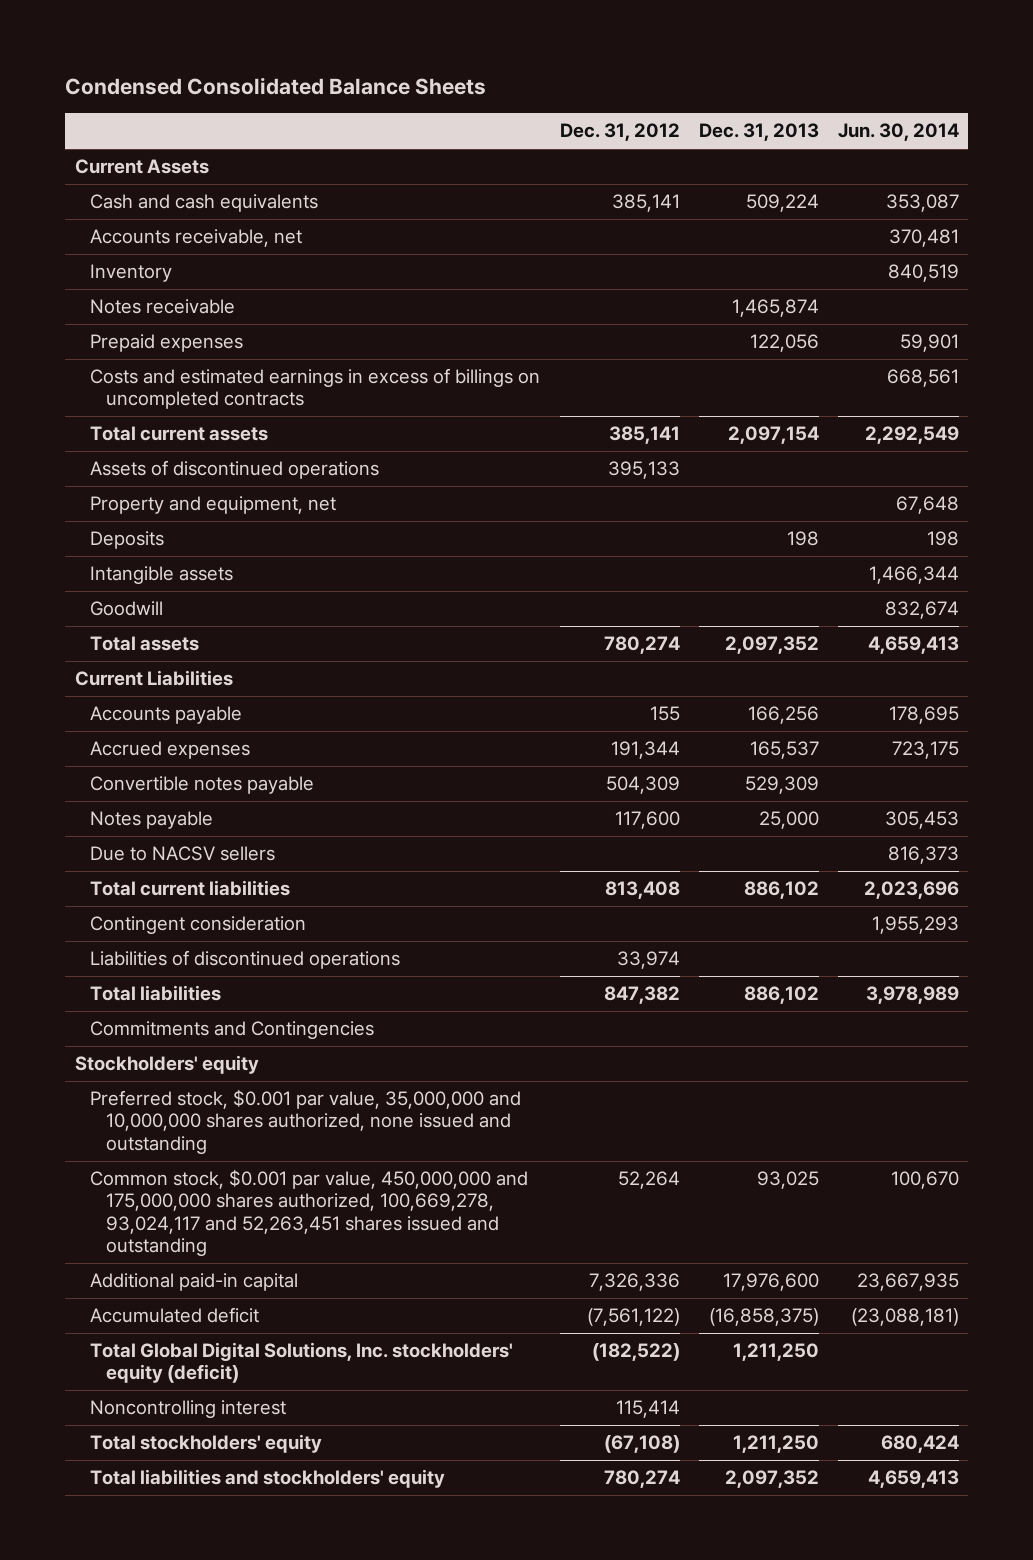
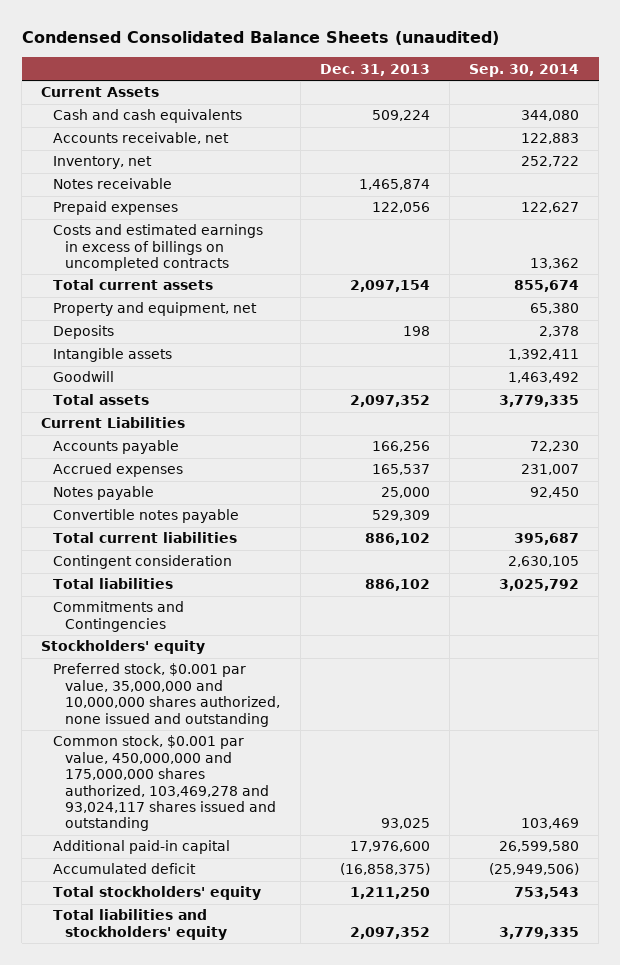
- Condensed Consolidated Balance Sheets
+ Condensed Consolidated Balance Sheets (unaudited)
- | Dec. 31, 2012 | Dec. 31, 2013 | Jun. 30, 2014
+ | Dec. 31, 2013 | Sep. 30, 2014
- Inventory | | | 840,519
+ Inventory, net | | 252,722
- Assets of discontinued operations | 395,133 | |
- Due to NACSV sellers | | | 816,373
moved down: Convertible notes payable | 529,309 |
- Liabilities of discontinued operations | 33,974 | |
- Common stock, $0.001 par value, 450,000,000 and 175,000,000 shares authorized, 100,669,278, 93,024,117 and 52,263,451 shares issued and outstanding | 52,264 | 93,025 | 100,670
+ Common stock, $0.001 par value, 450,000,000 and 175,000,000 shares authorized, 103,469,278 and 93,024,117 shares issued and outstanding | 93,025 | 103,469
- Total Global Digital Solutions, Inc. stockholders' equity (deficit) | (182,522) | 1,211,250 |
- Noncontrolling interest | 115,414 | |

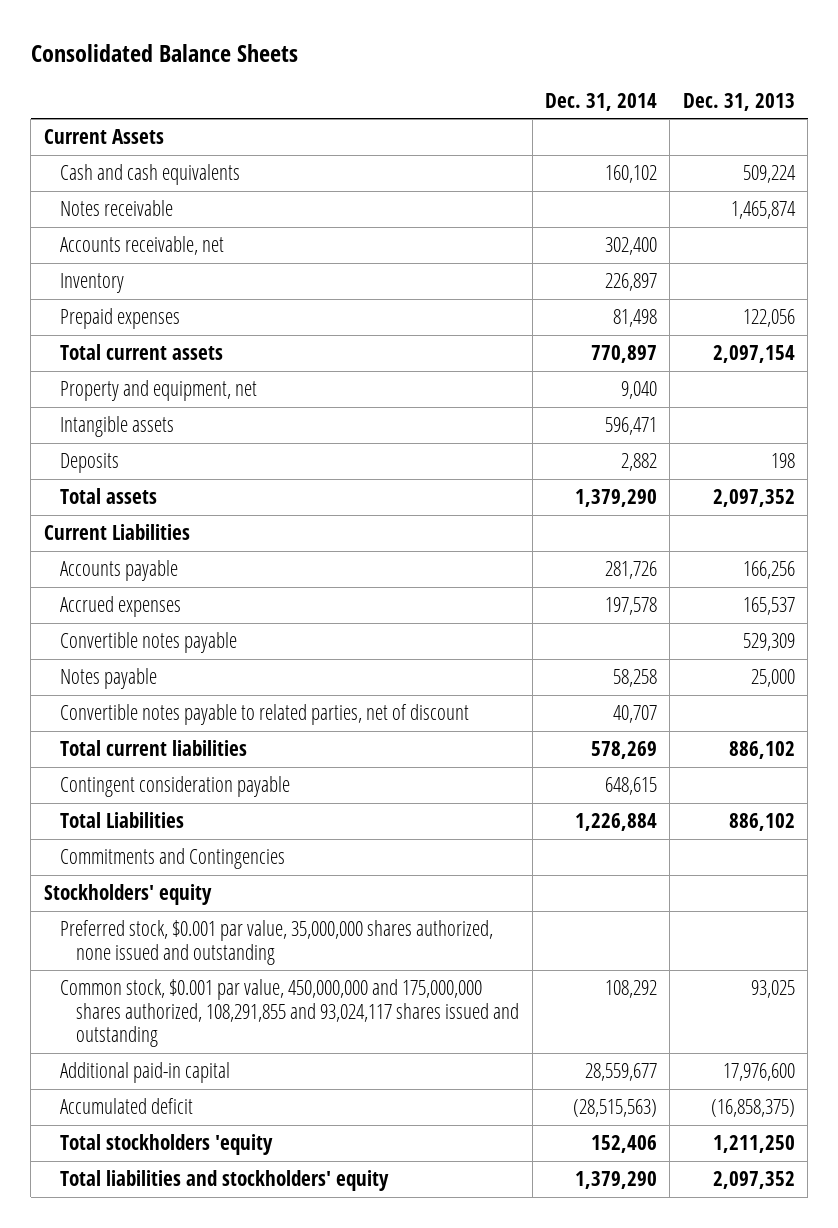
- Condensed Consolidated Balance Sheets (unaudited)
+ Consolidated Balance Sheets
- | Dec. 31, 2013 | Sep. 30, 2014
+ | Dec. 31, 2014 | Dec. 31, 2013
- Inventory, net | | 252,722
moved down: Accounts receivable, net | 302,400 |
+ Inventory | 226,897 |
- Costs and estimated earnings in excess of billings on uncompleted contracts | | 13,362
- Goodwill | | 1,463,492
moved down: Deposits | 2,882 | 198
moved down: Notes payable | 58,258 | 25,000
+ Convertible notes payable to related parties, net of discount | 40,707 |
- Contingent consideration | | 2,630,105
- Total liabilities | 886,102 | 3,025,792
+ Contingent consideration payable | 648,615 |
+ Total Liabilities | 1,226,884 | 886,102
- Preferred stock, $0.001 par value, 35,000,000 and 10,000,000 shares authorized, none issued and outstanding
- Common stock, $0.001 par value, 450,000,000 and 175,000,000 shares authorized, 103,469,278 and 93,024,117 shares issued and outstanding | 93,025 | 103,469
+ Preferred stock, $0.001 par value, 35,000,000 shares authorized, none issued and outstanding
+ Common stock, $0.001 par value, 450,000,000 and 175,000,000 shares authorized, 108,291,855 and 93,024,117 shares issued and outstanding | 108,292 | 93,025
- Total stockholders' equity | 1,211,250 | 753,543
+ Total stockholders 'equity | 152,406 | 1,211,250

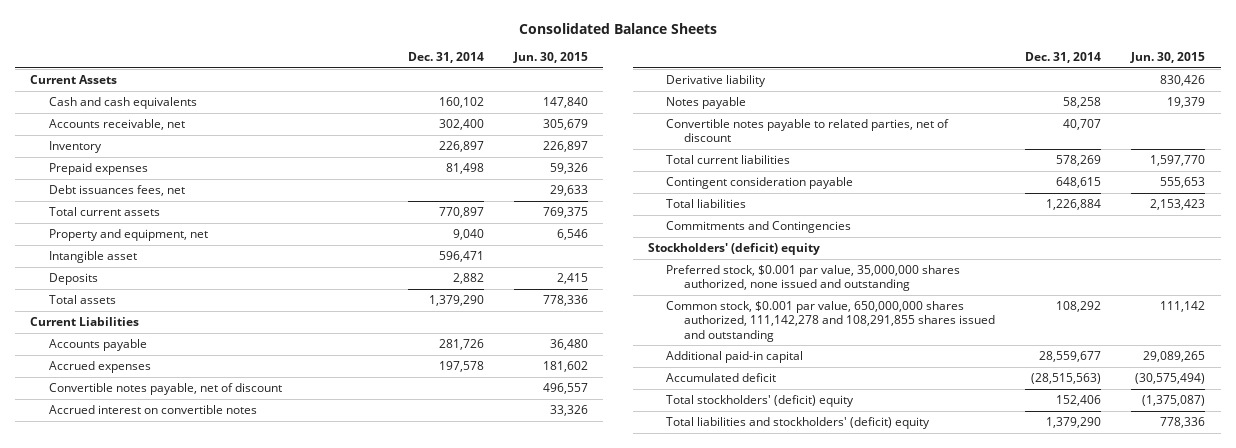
- | Dec. 31, 2014 | Dec. 31, 2013
+ | Dec. 31, 2014 | Jun. 30, 2015
- Notes receivable | | 1,465,874
+ Debt issuances fees, net | | 29,633
- Intangible assets | 596,471 |
+ Intangible asset | 596,471 |
- Convertible notes payable | | 529,309
+ Convertible notes payable, net of discount | | 496,557
+ Accrued interest on convertible notes | | 33,326
+ Derivative liability | | 830,426
- Total Liabilities | 1,226,884 | 886,102
+ Total liabilities | 1,226,884 | 2,153,423
- Stockholders' equity
+ Stockholders' (deficit) equity
- Common stock, $0.001 par value, 450,000,000 and 175,000,000 shares authorized, 108,291,855 and 93,024,117 shares issued and outstanding | 108,292 | 93,025
+ Common stock, $0.001 par value, 650,000,000 shares authorized, 111,142,278 and 108,291,855 shares issued and outstanding | 108,292 | 111,142
- Total stockholders 'equity | 152,406 | 1,211,250
- Total liabilities and stockholders' equity | 1,379,290 | 2,097,352
+ Total stockholders' (deficit) equity | 152,406 | (1,375,087)
+ Total liabilities and stockholders' (deficit) equity | 1,379,290 | 778,336

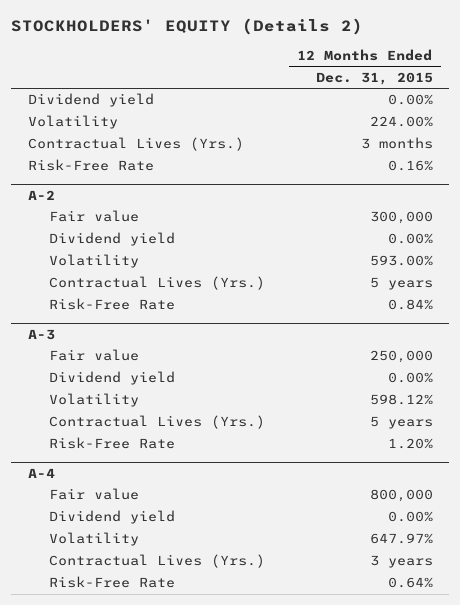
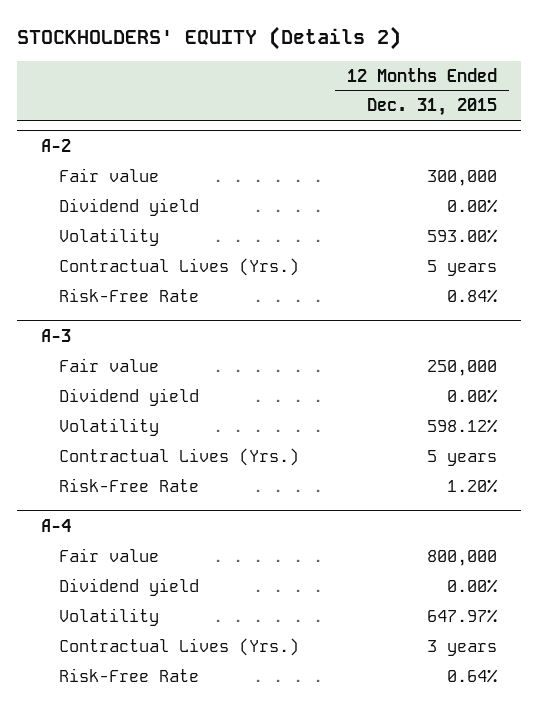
- Dividend yield | 0.00%
- Volatility | 224.00%
- Contractual Lives (Yrs.) | 3 months
- Risk-Free Rate | 0.16%

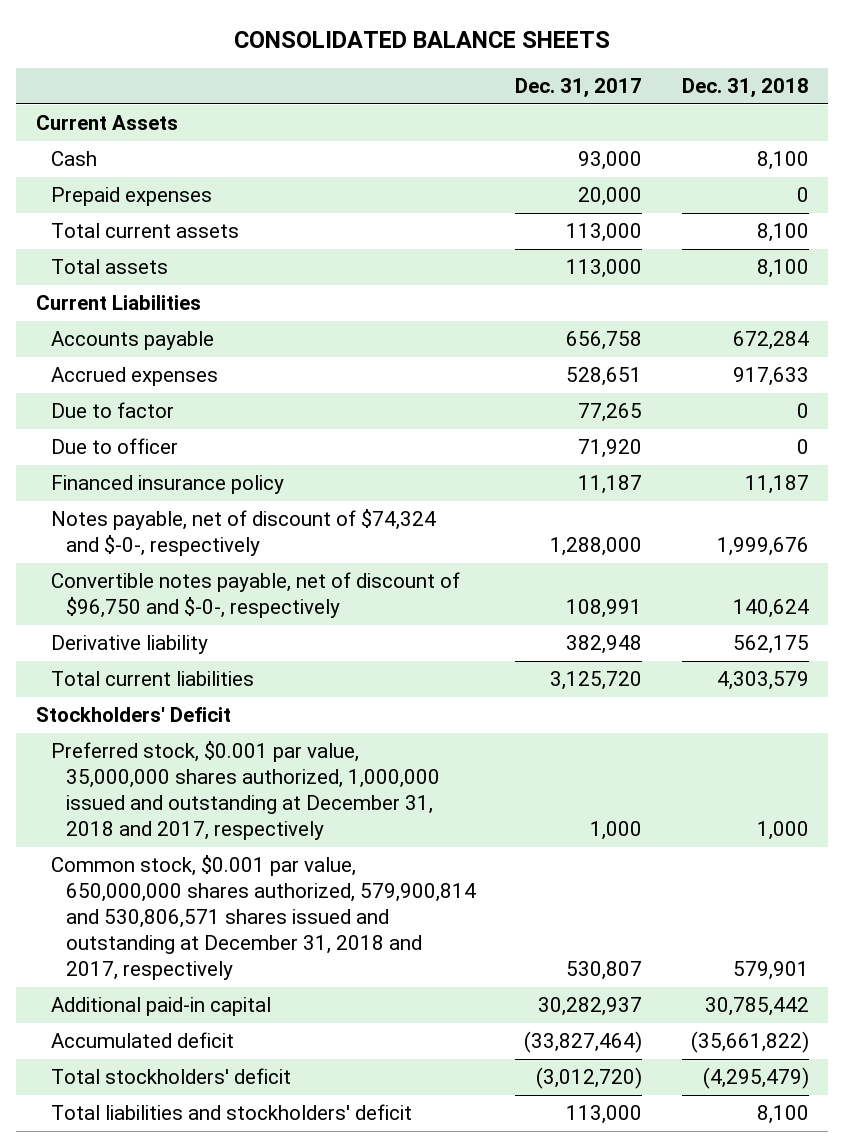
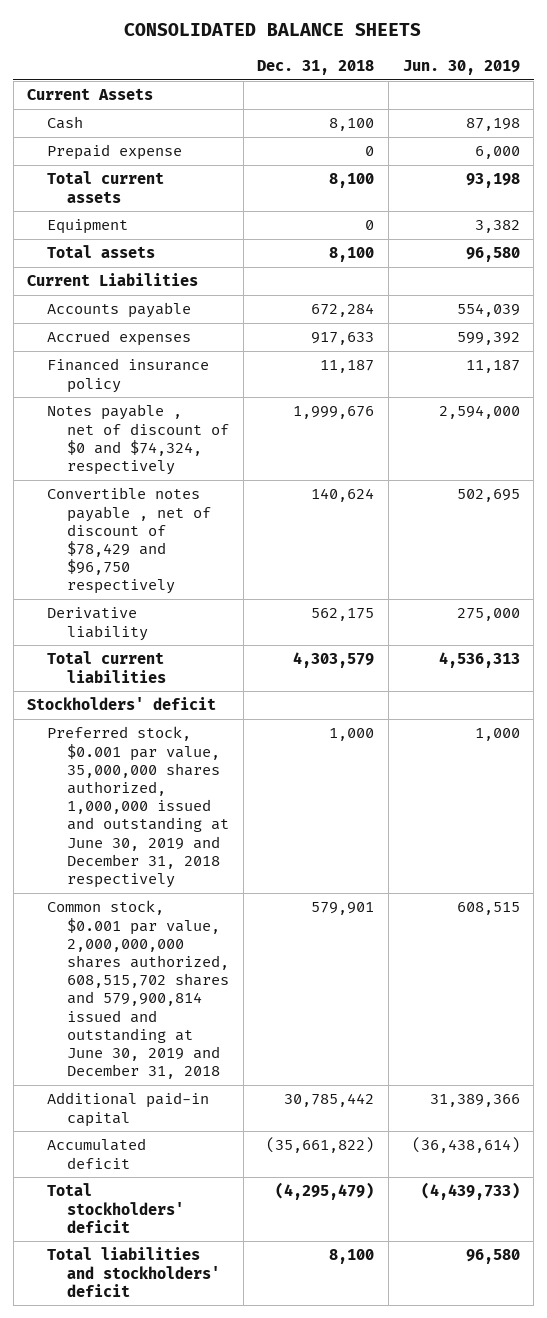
- | Dec. 31, 2017 | Dec. 31, 2018
+ | Dec. 31, 2018 | Jun. 30, 2019
- Prepaid expenses | 20,000 | 0
+ Prepaid expense | 0 | 6,000
+ Equipment | 0 | 3,382
- Due to factor | 77,265 | 0
- Due to officer | 71,920 | 0
- Notes payable, net of discount of $74,324 and $-0-, respectively | 1,288,000 | 1,999,676
- Convertible notes payable, net of discount of $96,750 and $-0-, respectively | 108,991 | 140,624
+ Notes payable , net of discount of $0 and $74,324, respectively | 1,999,676 | 2,594,000
+ Convertible notes payable , net of discount of $78,429 and $96,750 respectively | 140,624 | 502,695
- Stockholders' Deficit
- Preferred stock, $0.001 par value, 35,000,000 shares authorized, 1,000,000 issued and outstanding at December 31, 2018 and 2017, respectively | 1,000 | 1,000
- Common stock, $0.001 par value, 650,000,000 shares authorized, 579,900,814 and 530,806,571 shares issued and outstanding at December 31, 2018 and 2017, respectively | 530,807 | 579,901
+ Stockholders' deficit
+ Preferred stock, $0.001 par value, 35,000,000 shares authorized, 1,000,000 issued and outstanding at June 30, 2019 and December 31, 2018 respectively | 1,000 | 1,000
+ Common stock, $0.001 par value, 2,000,000,000 shares authorized, 608,515,702 shares and 579,900,814 issued and outstanding at June 30, 2019 and December 31, 2018 | 579,901 | 608,515

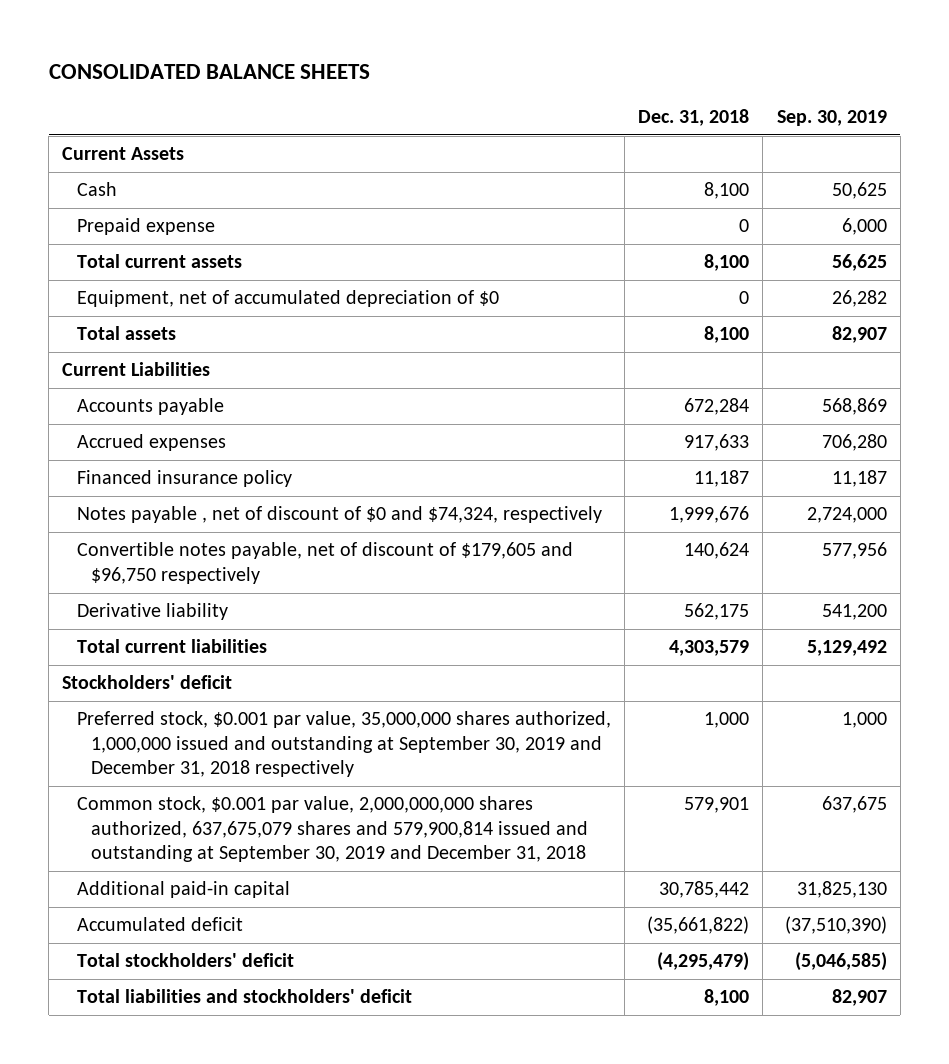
- | Dec. 31, 2018 | Jun. 30, 2019
+ | Dec. 31, 2018 | Sep. 30, 2019
- Equipment | 0 | 3,382
+ Equipment, net of accumulated depreciation of $0 | 0 | 26,282
- Convertible notes payable , net of discount of $78,429 and $96,750 respectively | 140,624 | 502,695
+ Convertible notes payable, net of discount of $179,605 and $96,750 respectively | 140,624 | 577,956
- Preferred stock, $0.001 par value, 35,000,000 shares authorized, 1,000,000 issued and outstanding at June 30, 2019 and December 31, 2018 respectively | 1,000 | 1,000
- Common stock, $0.001 par value, 2,000,000,000 shares authorized, 608,515,702 shares and 579,900,814 issued and outstanding at June 30, 2019 and December 31, 2018 | 579,901 | 608,515
+ Preferred stock, $0.001 par value, 35,000,000 shares authorized, 1,000,000 issued and outstanding at September 30, 2019 and December 31, 2018 respectively | 1,000 | 1,000
+ Common stock, $0.001 par value, 2,000,000,000 shares authorized, 637,675,079 shares and 579,900,814 issued and outstanding at September 30, 2019 and December 31, 2018 | 579,901 | 637,675

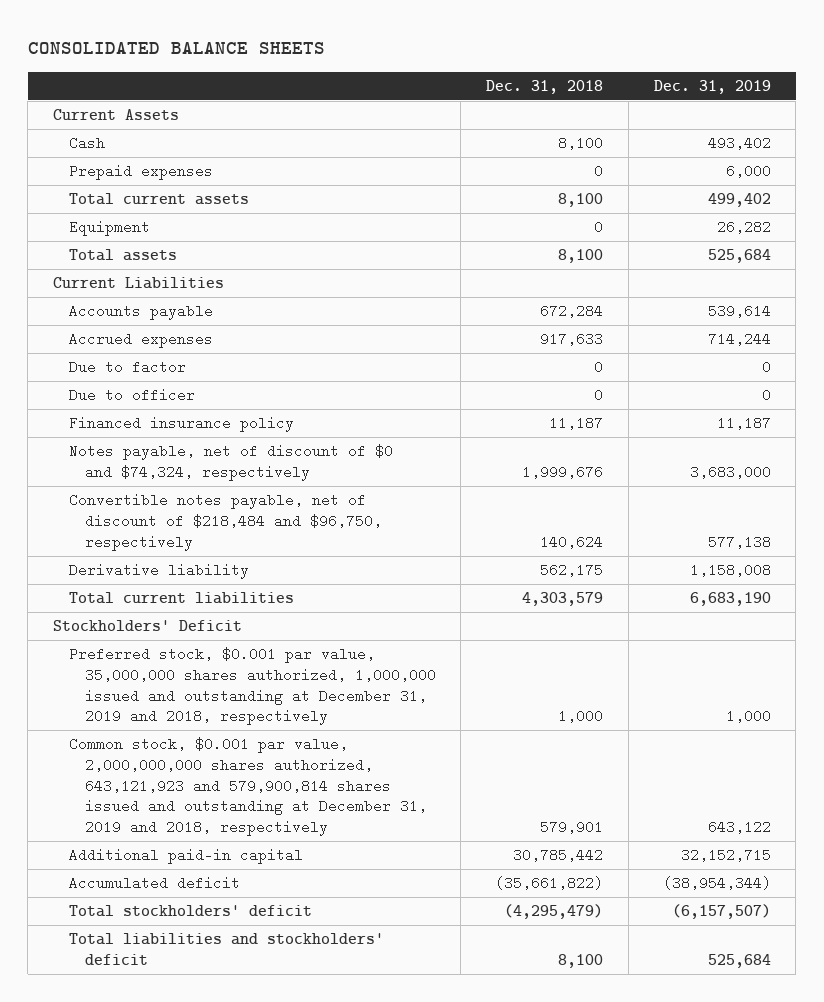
- | Dec. 31, 2018 | Sep. 30, 2019
+ | Dec. 31, 2018 | Dec. 31, 2019
- Prepaid expense | 0 | 6,000
+ Prepaid expenses | 0 | 6,000
- Equipment, net of accumulated depreciation of $0 | 0 | 26,282
+ Equipment | 0 | 26,282
+ Due to factor | 0 | 0
+ Due to officer | 0 | 0
- Notes payable , net of discount of $0 and $74,324, respectively | 1,999,676 | 2,724,000
- Convertible notes payable, net of discount of $179,605 and $96,750 respectively | 140,624 | 577,956
+ Notes payable, net of discount of $0 and $74,324, respectively | 1,999,676 | 3,683,000
+ Convertible notes payable, net of discount of $218,484 and $96,750, respectively | 140,624 | 577,138
- Stockholders' deficit
- Preferred stock, $0.001 par value, 35,000,000 shares authorized, 1,000,000 issued and outstanding at September 30, 2019 and December 31, 2018 respectively | 1,000 | 1,000
- Common stock, $0.001 par value, 2,000,000,000 shares authorized, 637,675,079 shares and 579,900,814 issued and outstanding at September 30, 2019 and December 31, 2018 | 579,901 | 637,675
+ Stockholders' Deficit
+ Preferred stock, $0.001 par value, 35,000,000 shares authorized, 1,000,000 issued and outstanding at December 31, 2019 and 2018, respectively | 1,000 | 1,000
+ Common stock, $0.001 par value, 2,000,000,000 shares authorized, 643,121,923 and 579,900,814 shares issued and outstanding at December 31, 2019 and 2018, respectively | 579,901 | 643,122

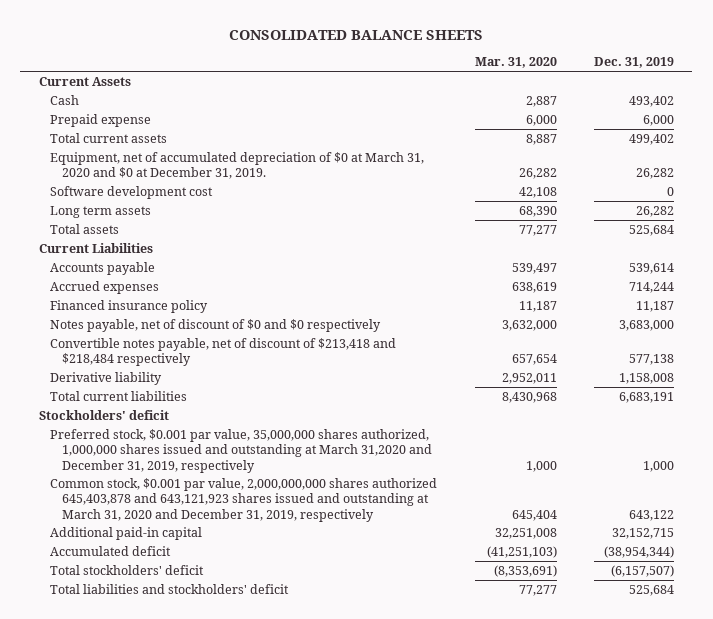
- | Dec. 31, 2018 | Dec. 31, 2019
+ | Mar. 31, 2020 | Dec. 31, 2019
- Prepaid expenses | 0 | 6,000
+ Prepaid expense | 6,000 | 6,000
- Equipment | 0 | 26,282
+ Equipment, net of accumulated depreciation of $0 at March 31, 2020 and $0 at December 31, 2019. | 26,282 | 26,282
+ Software development cost | 42,108 | 0
+ Long term assets | 68,390 | 26,282
- Due to factor | 0 | 0
- Due to officer | 0 | 0
- Notes payable, net of discount of $0 and $74,324, respectively | 1,999,676 | 3,683,000
- Convertible notes payable, net of discount of $218,484 and $96,750, respectively | 140,624 | 577,138
+ Notes payable, net of discount of $0 and $0 respectively | 3,632,000 | 3,683,000
+ Convertible notes payable, net of discount of $213,418 and $218,484 respectively | 657,654 | 577,138
- Total current liabilities | 4,303,579 | 6,683,190
- Stockholders' Deficit
- Preferred stock, $0.001 par value, 35,000,000 shares authorized, 1,000,000 issued and outstanding at December 31, 2019 and 2018, respectively | 1,000 | 1,000
- Common stock, $0.001 par value, 2,000,000,000 shares authorized, 643,121,923 and 579,900,814 shares issued and outstanding at December 31, 2019 and 2018, respectively | 579,901 | 643,122
+ Total current liabilities | 8,430,968 | 6,683,191
+ Stockholders' deficit
+ Preferred stock, $0.001 par value, 35,000,000 shares authorized, 1,000,000 shares issued and outstanding at March 31,2020 and December 31, 2019, respectively | 1,000 | 1,000
+ Common stock, $0.001 par value, 2,000,000,000 shares authorized 645,403,878 and 643,121,923 shares issued and outstanding at March 31, 2020 and December 31, 2019, respectively | 645,404 | 643,122

